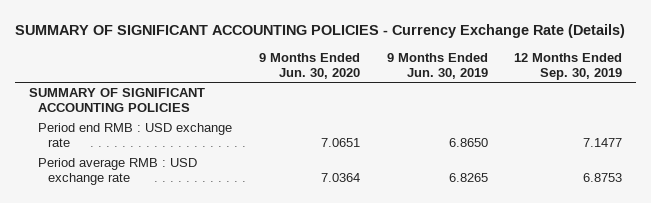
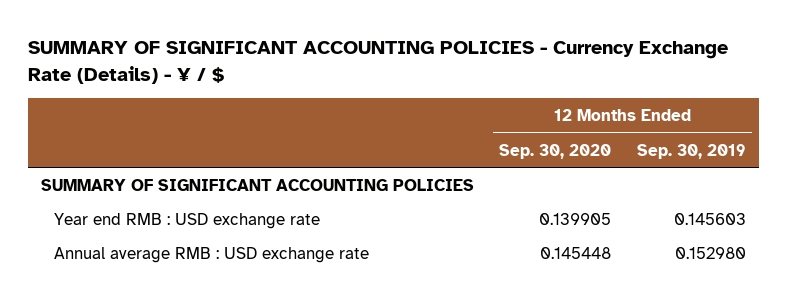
- SUMMARY OF SIGNIFICANT ACCOUNTING POLICIES - Currency Exchange Rate (Details)
+ SUMMARY OF SIGNIFICANT ACCOUNTING POLICIES - Currency Exchange Rate (Details) - ¥ / $
- | 9 Months Ended Jun. 30, 2020 | 9 Months Ended Jun. 30, 2019 | 12 Months Ended Sep. 30, 2019
+ | 12 Months Ended Sep. 30, 2020 | 12 Months Ended Sep. 30, 2019
- Period end RMB : USD exchange rate | 7.0651 | 6.8650 | 7.1477
- Period average RMB : USD exchange rate | 7.0364 | 6.8265 | 6.8753
+ Year end RMB : USD exchange rate | 0.139905 | 0.145603
+ Annual average RMB : USD exchange rate | 0.145448 | 0.152980

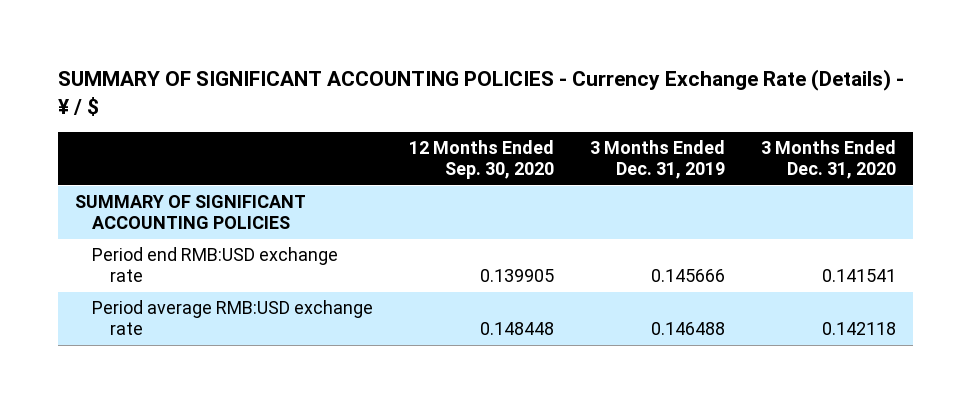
- | 12 Months Ended Sep. 30, 2020 | 12 Months Ended Sep. 30, 2019
+ | 12 Months Ended Sep. 30, 2020 | 3 Months Ended Dec. 31, 2019 | 3 Months Ended Dec. 31, 2020
- Year end RMB : USD exchange rate | 0.139905 | 0.145603
- Annual average RMB : USD exchange rate | 0.145448 | 0.152980
+ Period end RMB:USD exchange rate | 0.139905 | 0.145666 | 0.141541
+ Period average RMB:USD exchange rate | 0.148448 | 0.146488 | 0.142118

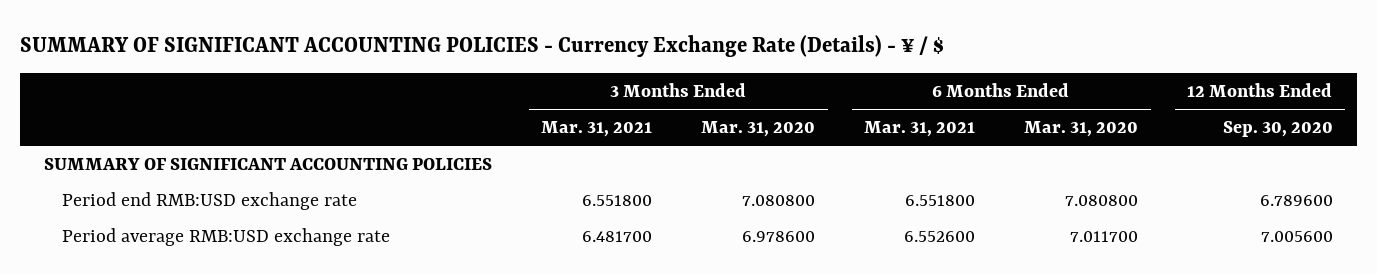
- | 12 Months Ended Sep. 30, 2020 | 3 Months Ended Dec. 31, 2019 | 3 Months Ended Dec. 31, 2020
+ | 3 Months Ended Mar. 31, 2021 | 3 Months Ended Mar. 31, 2020 | 6 Months Ended Mar. 31, 2021 | 6 Months Ended Mar. 31, 2020 | 12 Months Ended Sep. 30, 2020
- Period end RMB:USD exchange rate | 0.139905 | 0.145666 | 0.141541
- Period average RMB:USD exchange rate | 0.148448 | 0.146488 | 0.142118
+ Period end RMB:USD exchange rate | 6.551800 | 7.080800 | 6.551800 | 7.080800 | 6.789600
+ Period average RMB:USD exchange rate | 6.481700 | 6.978600 | 6.552600 | 7.011700 | 7.005600

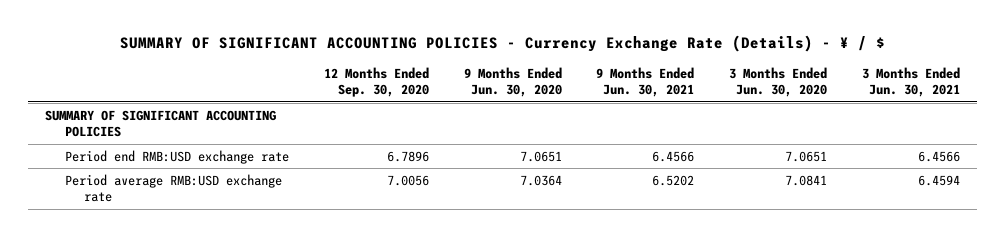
- | 3 Months Ended Mar. 31, 2021 | 3 Months Ended Mar. 31, 2020 | 6 Months Ended Mar. 31, 2021 | 6 Months Ended Mar. 31, 2020 | 12 Months Ended Sep. 30, 2020
+ | 12 Months Ended Sep. 30, 2020 | 9 Months Ended Jun. 30, 2020 | 9 Months Ended Jun. 30, 2021 | 3 Months Ended Jun. 30, 2020 | 3 Months Ended Jun. 30, 2021
- Period end RMB:USD exchange rate | 6.551800 | 7.080800 | 6.551800 | 7.080800 | 6.789600
- Period average RMB:USD exchange rate | 6.481700 | 6.978600 | 6.552600 | 7.011700 | 7.005600
+ Period end RMB:USD exchange rate | 6.7896 | 7.0651 | 6.4566 | 7.0651 | 6.4566
+ Period average RMB:USD exchange rate | 7.0056 | 7.0364 | 6.5202 | 7.0841 | 6.4594

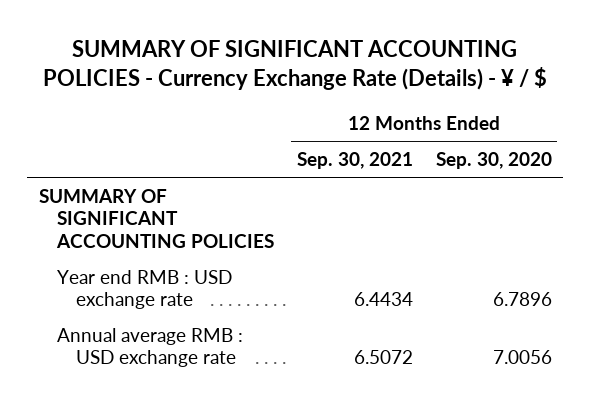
- | 12 Months Ended Sep. 30, 2020 | 9 Months Ended Jun. 30, 2020 | 9 Months Ended Jun. 30, 2021 | 3 Months Ended Jun. 30, 2020 | 3 Months Ended Jun. 30, 2021
+ | 12 Months Ended Sep. 30, 2021 | 12 Months Ended Sep. 30, 2020
- Period end RMB:USD exchange rate | 6.7896 | 7.0651 | 6.4566 | 7.0651 | 6.4566
- Period average RMB:USD exchange rate | 7.0056 | 7.0364 | 6.5202 | 7.0841 | 6.4594
+ Year end RMB : USD exchange rate | 6.4434 | 6.7896
+ Annual average RMB : USD exchange rate | 6.5072 | 7.0056

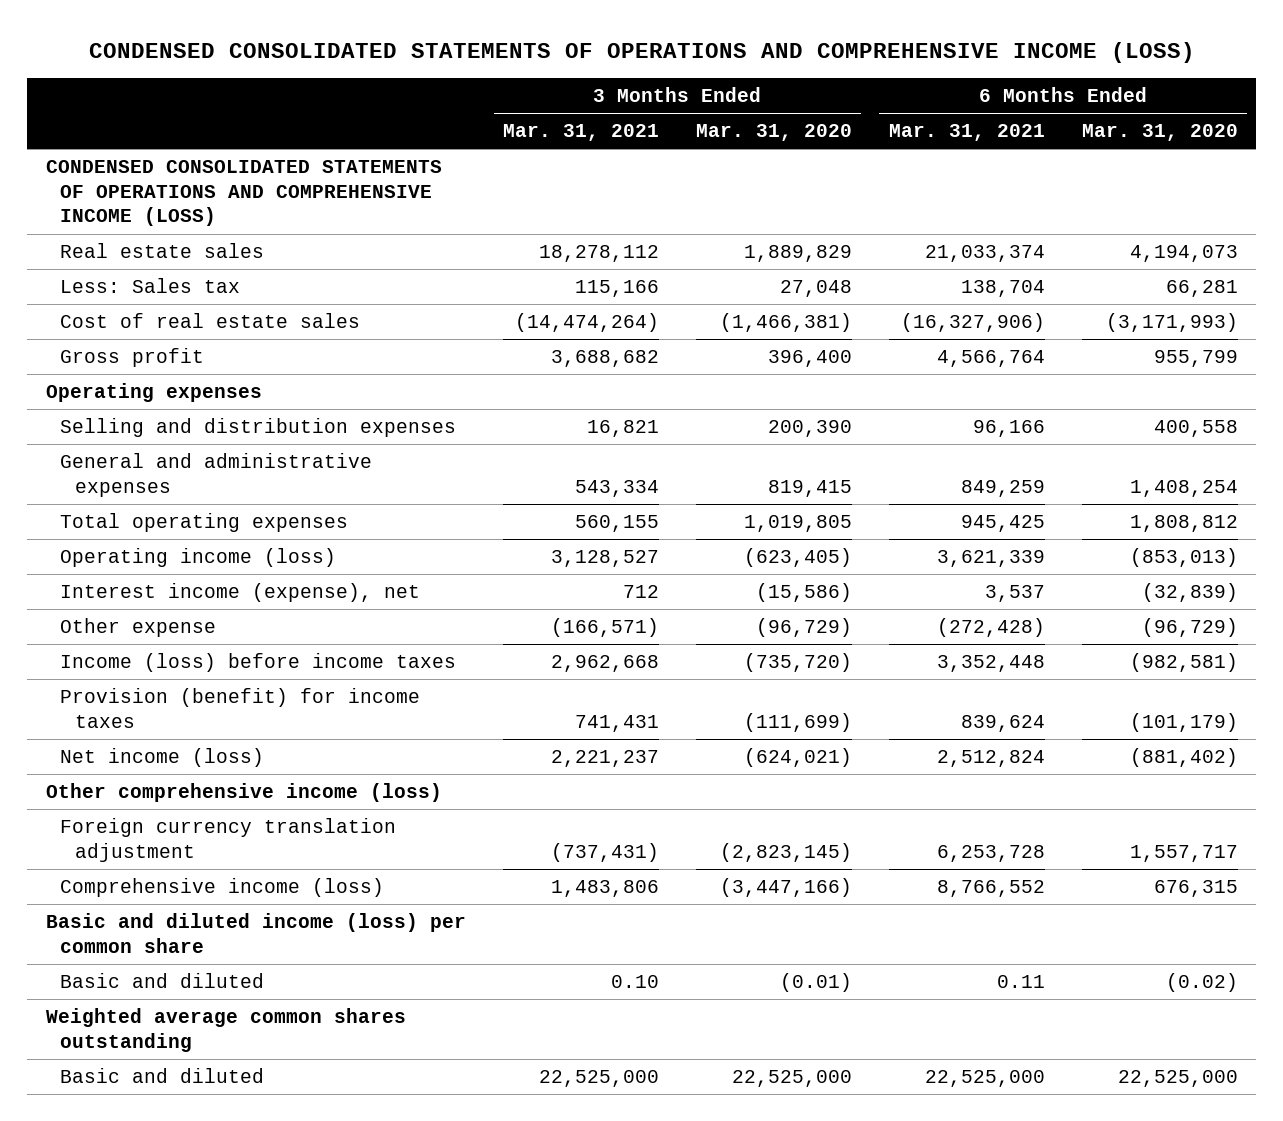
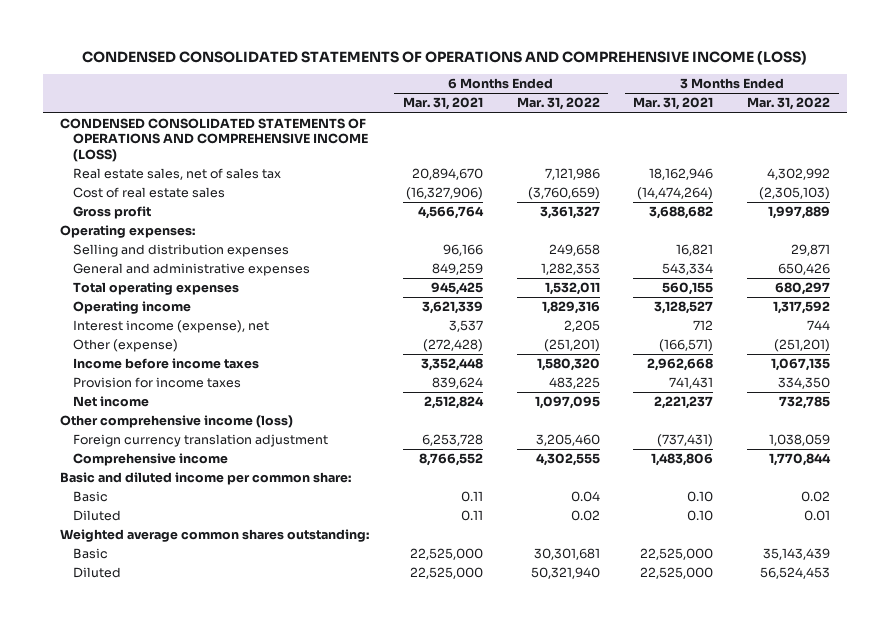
- | 3 Months Ended Mar. 31, 2021 | 3 Months Ended Mar. 31, 2020 | 6 Months Ended Mar. 31, 2021 | 6 Months Ended Mar. 31, 2020
+ | 6 Months Ended Mar. 31, 2021 | 6 Months Ended Mar. 31, 2022 | 3 Months Ended Mar. 31, 2021 | 3 Months Ended Mar. 31, 2022
- Real estate sales | 18,278,112 | 1,889,829 | 21,033,374 | 4,194,073
- Less: Sales tax | 115,166 | 27,048 | 138,704 | 66,281
+ Real estate sales, net of sales tax | 20,894,670 | 7,121,986 | 18,162,946 | 4,302,992
- Operating expenses
+ Operating expenses:
- Operating income (loss) | 3,128,527 | (623,405) | 3,621,339 | (853,013)
+ Operating income | 3,621,339 | 1,829,316 | 3,128,527 | 1,317,592
- Other expense | (166,571) | (96,729) | (272,428) | (96,729)
- Income (loss) before income taxes | 2,962,668 | (735,720) | 3,352,448 | (982,581)
- Provision (benefit) for income taxes | 741,431 | (111,699) | 839,624 | (101,179)
- Net income (loss) | 2,221,237 | (624,021) | 2,512,824 | (881,402)
+ Other (expense) | (272,428) | (251,201) | (166,571) | (251,201)
+ Income before income taxes | 3,352,448 | 1,580,320 | 2,962,668 | 1,067,135
+ Provision for income taxes | 839,624 | 483,225 | 741,431 | 334,350
+ Net income | 2,512,824 | 1,097,095 | 2,221,237 | 732,785
- Comprehensive income (loss) | 1,483,806 | (3,447,166) | 8,766,552 | 676,315
- Basic and diluted income (loss) per common share
- Basic and diluted | 0.10 | (0.01) | 0.11 | (0.02)
- Weighted average common shares outstanding
- Basic and diluted | 22,525,000 | 22,525,000 | 22,525,000 | 22,525,000
+ Comprehensive income | 8,766,552 | 4,302,555 | 1,483,806 | 1,770,844
+ Basic and diluted income per common share:
+ Basic | 0.11 | 0.04 | 0.10 | 0.02
+ Diluted | 0.11 | 0.02 | 0.10 | 0.01
+ Weighted average common shares outstanding:
+ Basic | 22,525,000 | 30,301,681 | 22,525,000 | 35,143,439
+ Diluted | 22,525,000 | 50,321,940 | 22,525,000 | 56,524,453

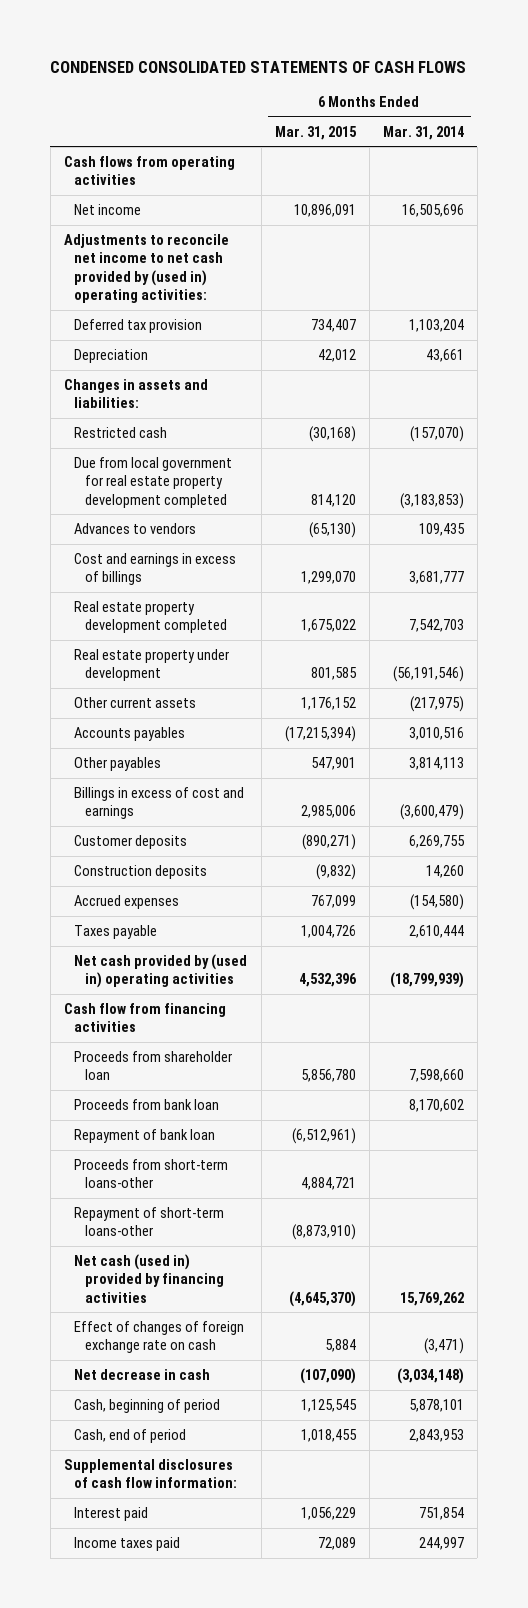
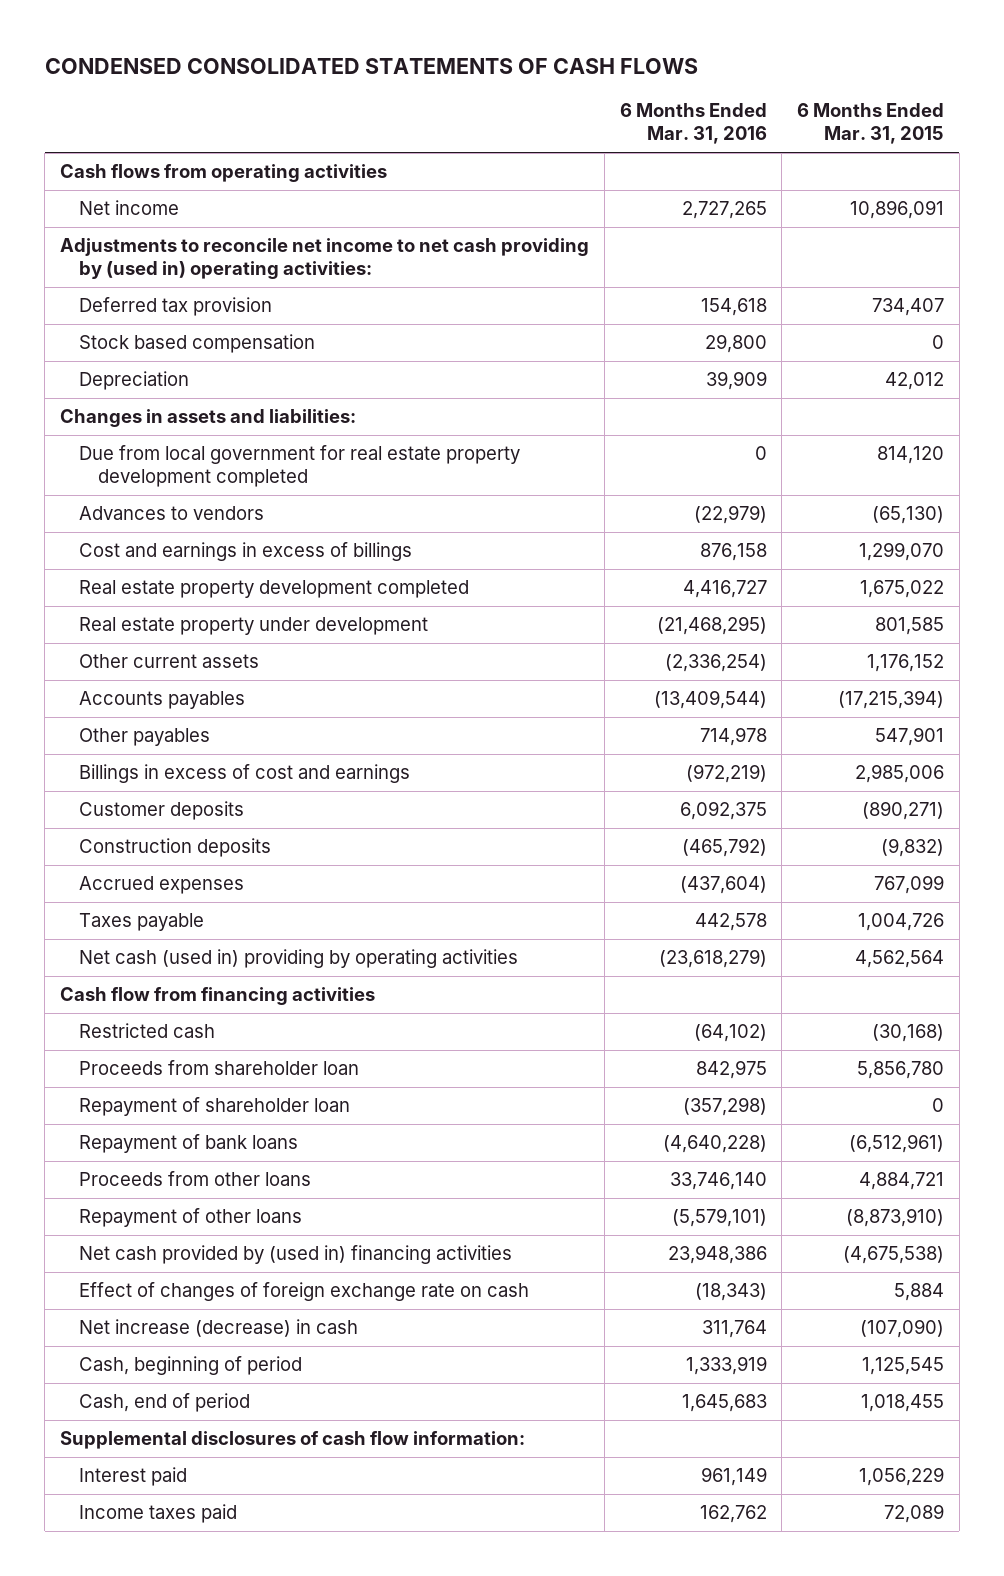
- | 6 Months Ended Mar. 31, 2015 | 6 Months Ended Mar. 31, 2014
+ | 6 Months Ended Mar. 31, 2016 | 6 Months Ended Mar. 31, 2015
- Adjustments to reconcile net income to net cash provided by (used in) operating activities:
+ Adjustments to reconcile net income to net cash providing by (used in) operating activities:
+ Stock based compensation | 29,800 | 0
- Net cash provided by (used in) operating activities | 4,532,396 | (18,799,939)
+ Net cash (used in) providing by operating activities | (23,618,279) | 4,562,564
moved down: Restricted cash | (64,102) | (30,168)
- Proceeds from bank loan | | 8,170,602
- Repayment of bank loan | (6,512,961) |
- Proceeds from short-term loans-other | 4,884,721 |
- Repayment of short-term loans-other | (8,873,910) |
- Net cash (used in) provided by financing activities | (4,645,370) | 15,769,262
+ Repayment of shareholder loan | (357,298) | 0
+ Repayment of bank loans | (4,640,228) | (6,512,961)
+ Proceeds from other loans | 33,746,140 | 4,884,721
+ Repayment of other loans | (5,579,101) | (8,873,910)
+ Net cash provided by (used in) financing activities | 23,948,386 | (4,675,538)
- Net decrease in cash | (107,090) | (3,034,148)
+ Net increase (decrease) in cash | 311,764 | (107,090)

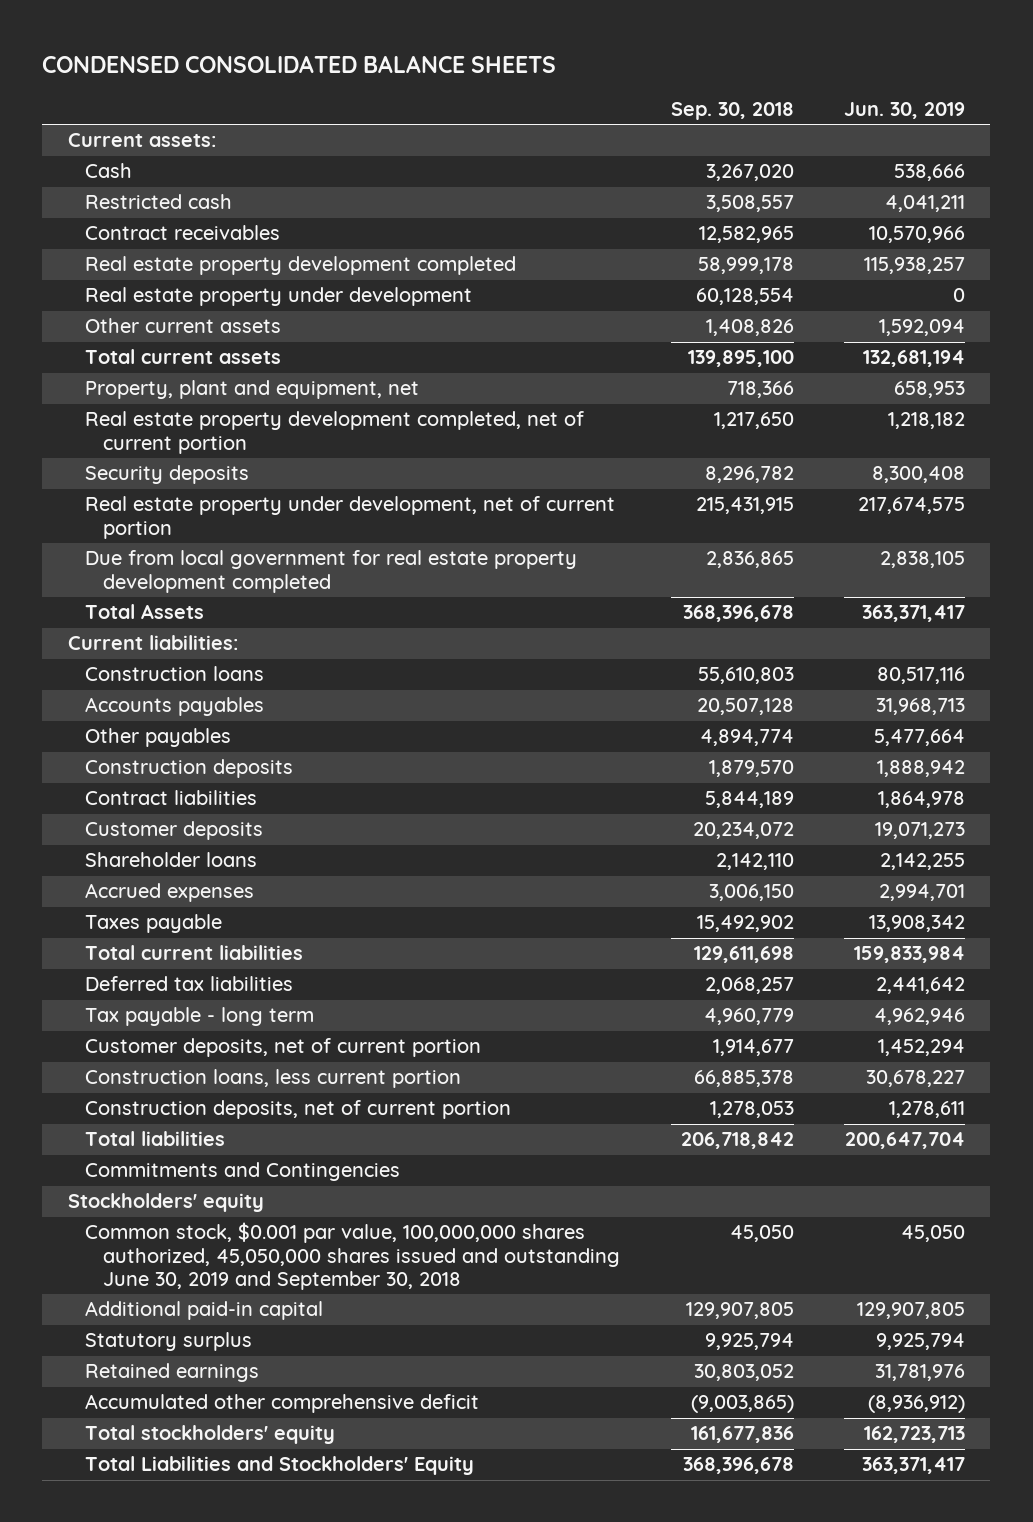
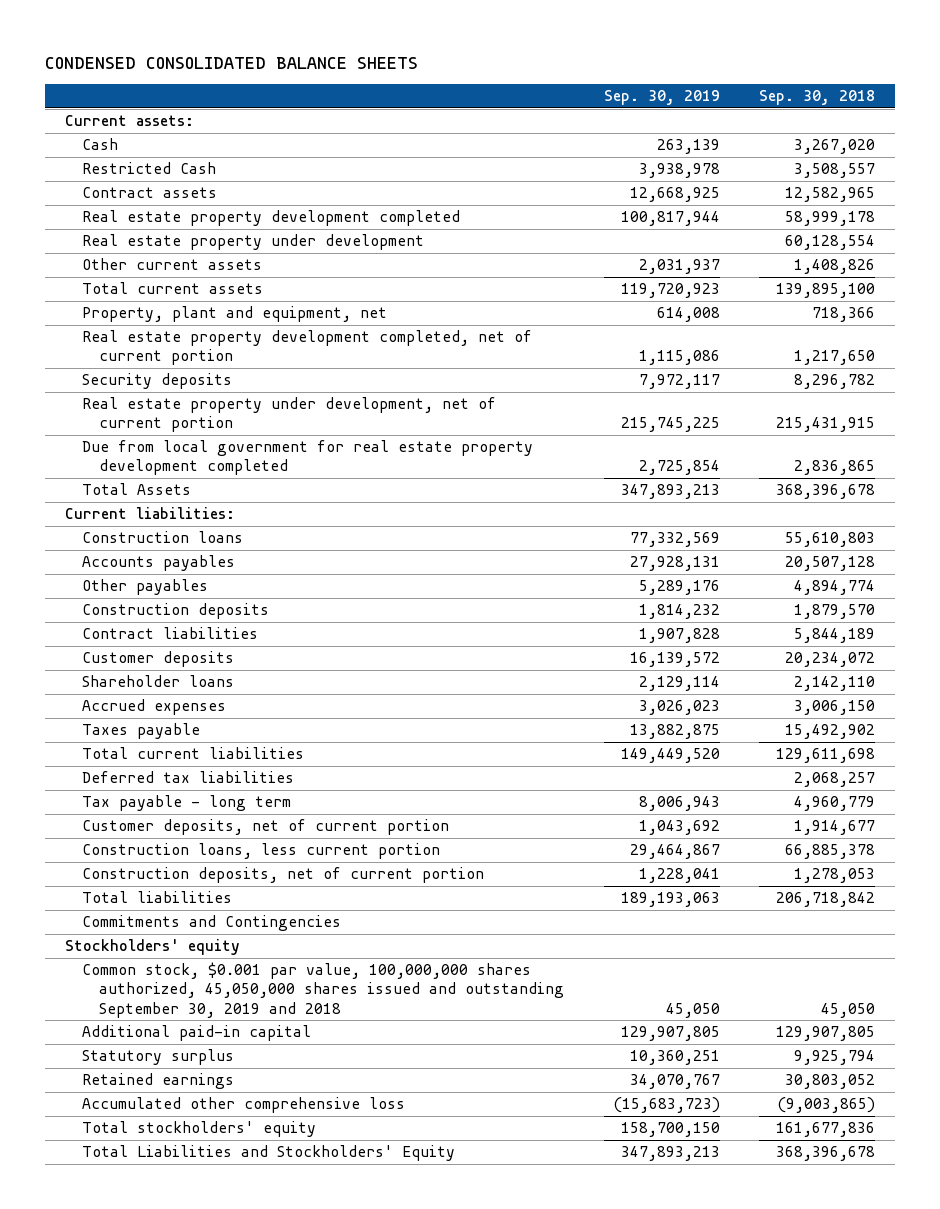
- | Sep. 30, 2018 | Jun. 30, 2019
+ | Sep. 30, 2019 | Sep. 30, 2018
- Restricted cash | 3,508,557 | 4,041,211
- Contract receivables | 12,582,965 | 10,570,966
+ Restricted Cash | 3,938,978 | 3,508,557
+ Contract assets | 12,668,925 | 12,582,965
- Common stock, $0.001 par value, 100,000,000 shares authorized, 45,050,000 shares issued and outstanding June 30, 2019 and September 30, 2018 | 45,050 | 45,050
+ Common stock, $0.001 par value, 100,000,000 shares authorized, 45,050,000 shares issued and outstanding September 30, 2019 and 2018 | 45,050 | 45,050
- Accumulated other comprehensive deficit | (9,003,865) | (8,936,912)
+ Accumulated other comprehensive loss | (15,683,723) | (9,003,865)

